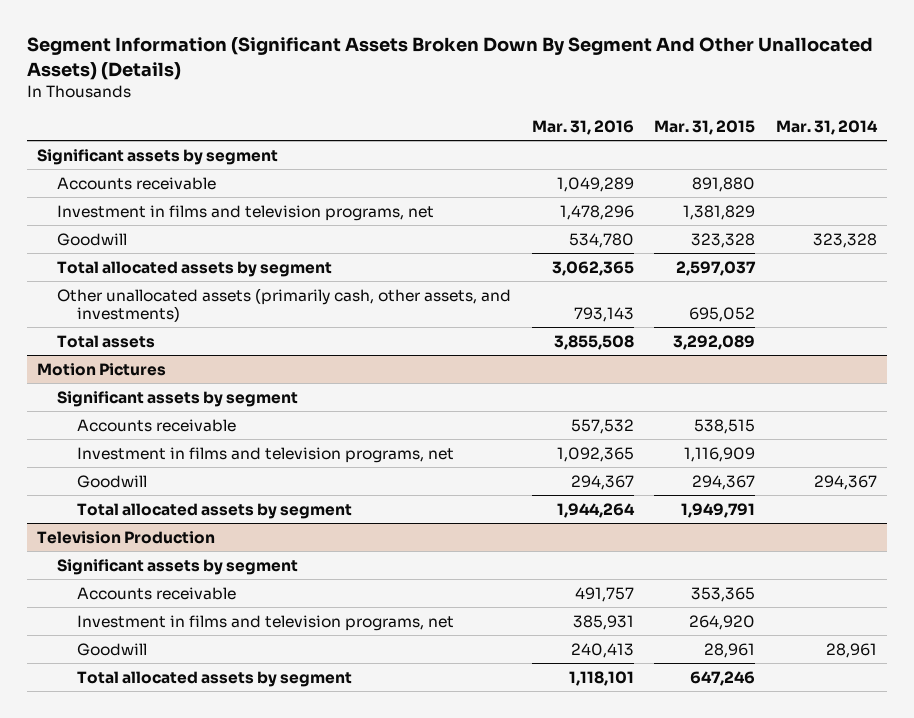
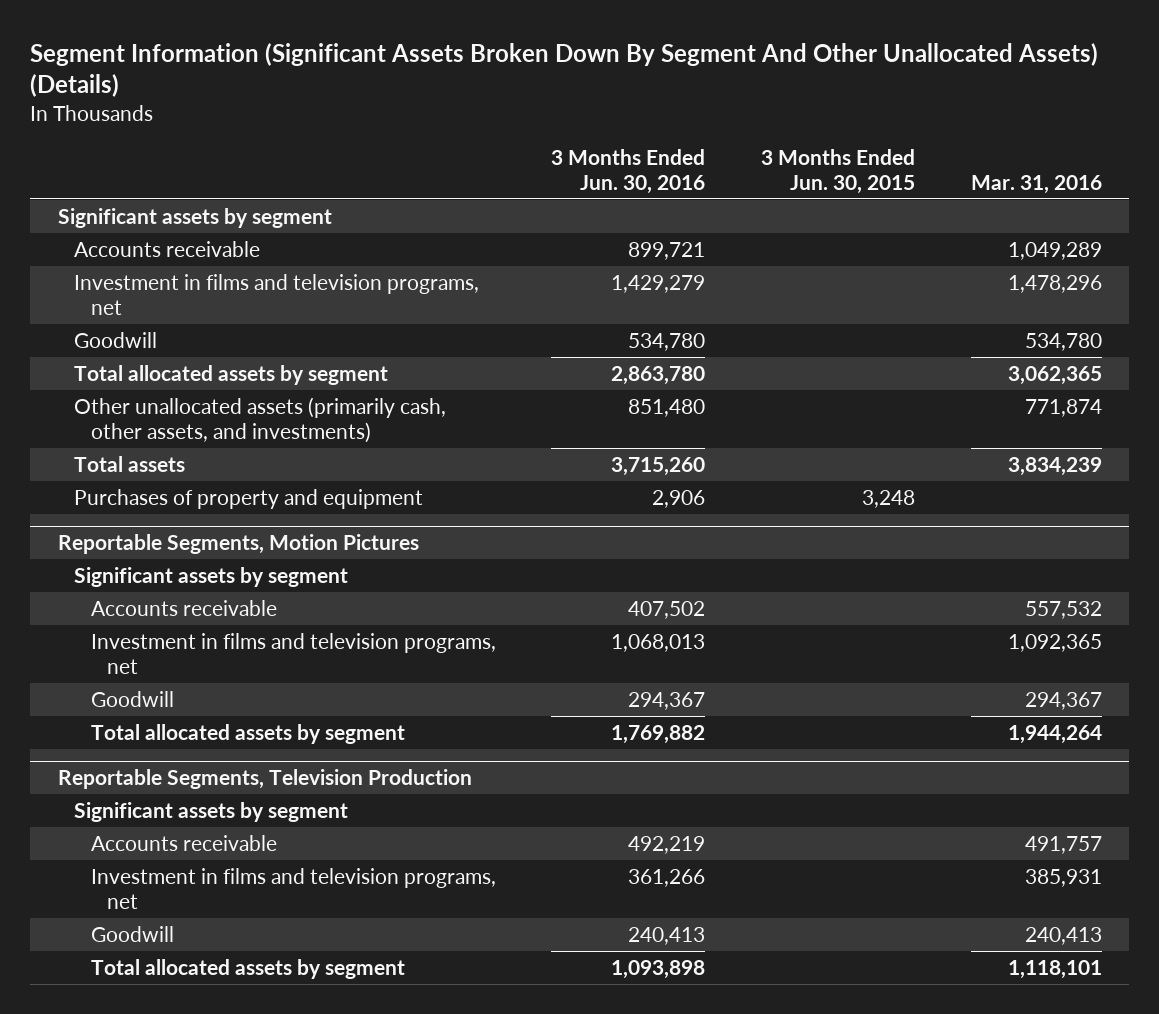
- | Mar. 31, 2016 | Mar. 31, 2015 | Mar. 31, 2014
+ | 3 Months Ended Jun. 30, 2016 | 3 Months Ended Jun. 30, 2015 | Mar. 31, 2016
- Other unallocated assets (primarily cash, other assets, and investments) | 793,143 | 695,052 |
- Total assets | 3,855,508 | 3,292,089 |
- Motion Pictures
+ Other unallocated assets (primarily cash, other assets, and investments) | 851,480 | | 771,874
+ Total assets | 3,715,260 | | 3,834,239
+ Purchases of property and equipment | 2,906 | 3,248 |
+ Reportable Segments, Motion Pictures
- Television Production
+ Reportable Segments, Television Production

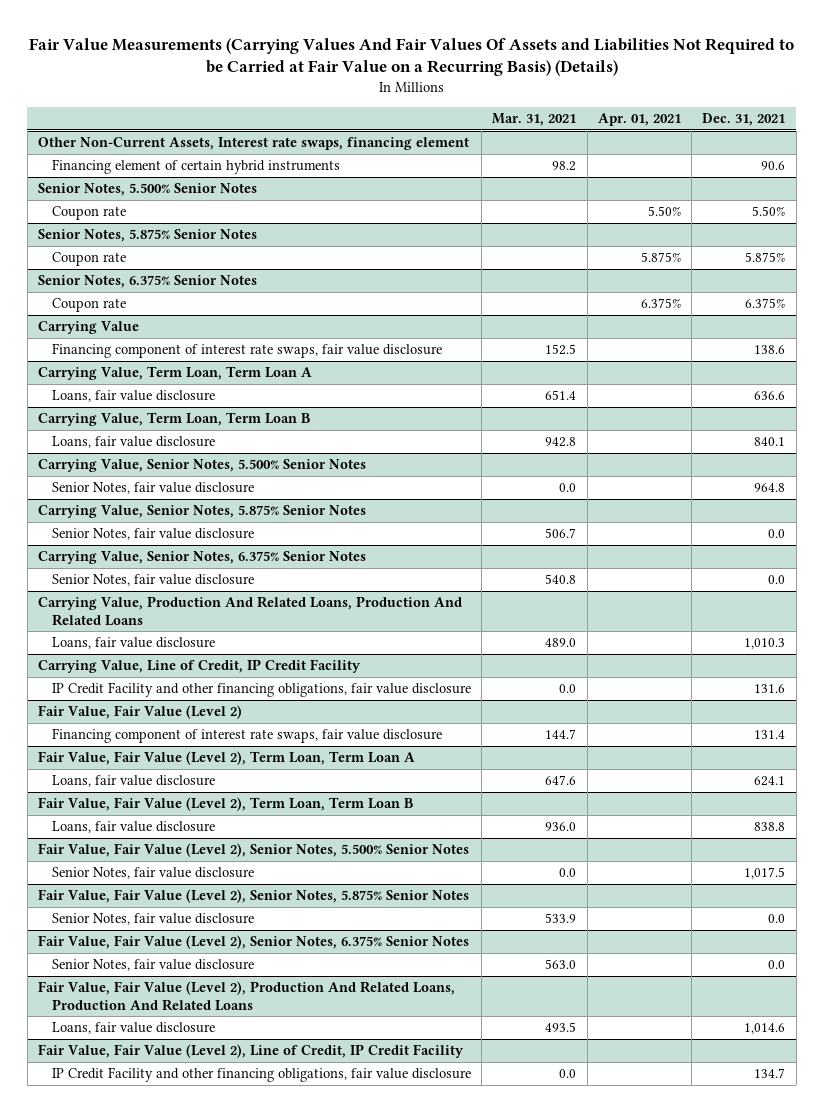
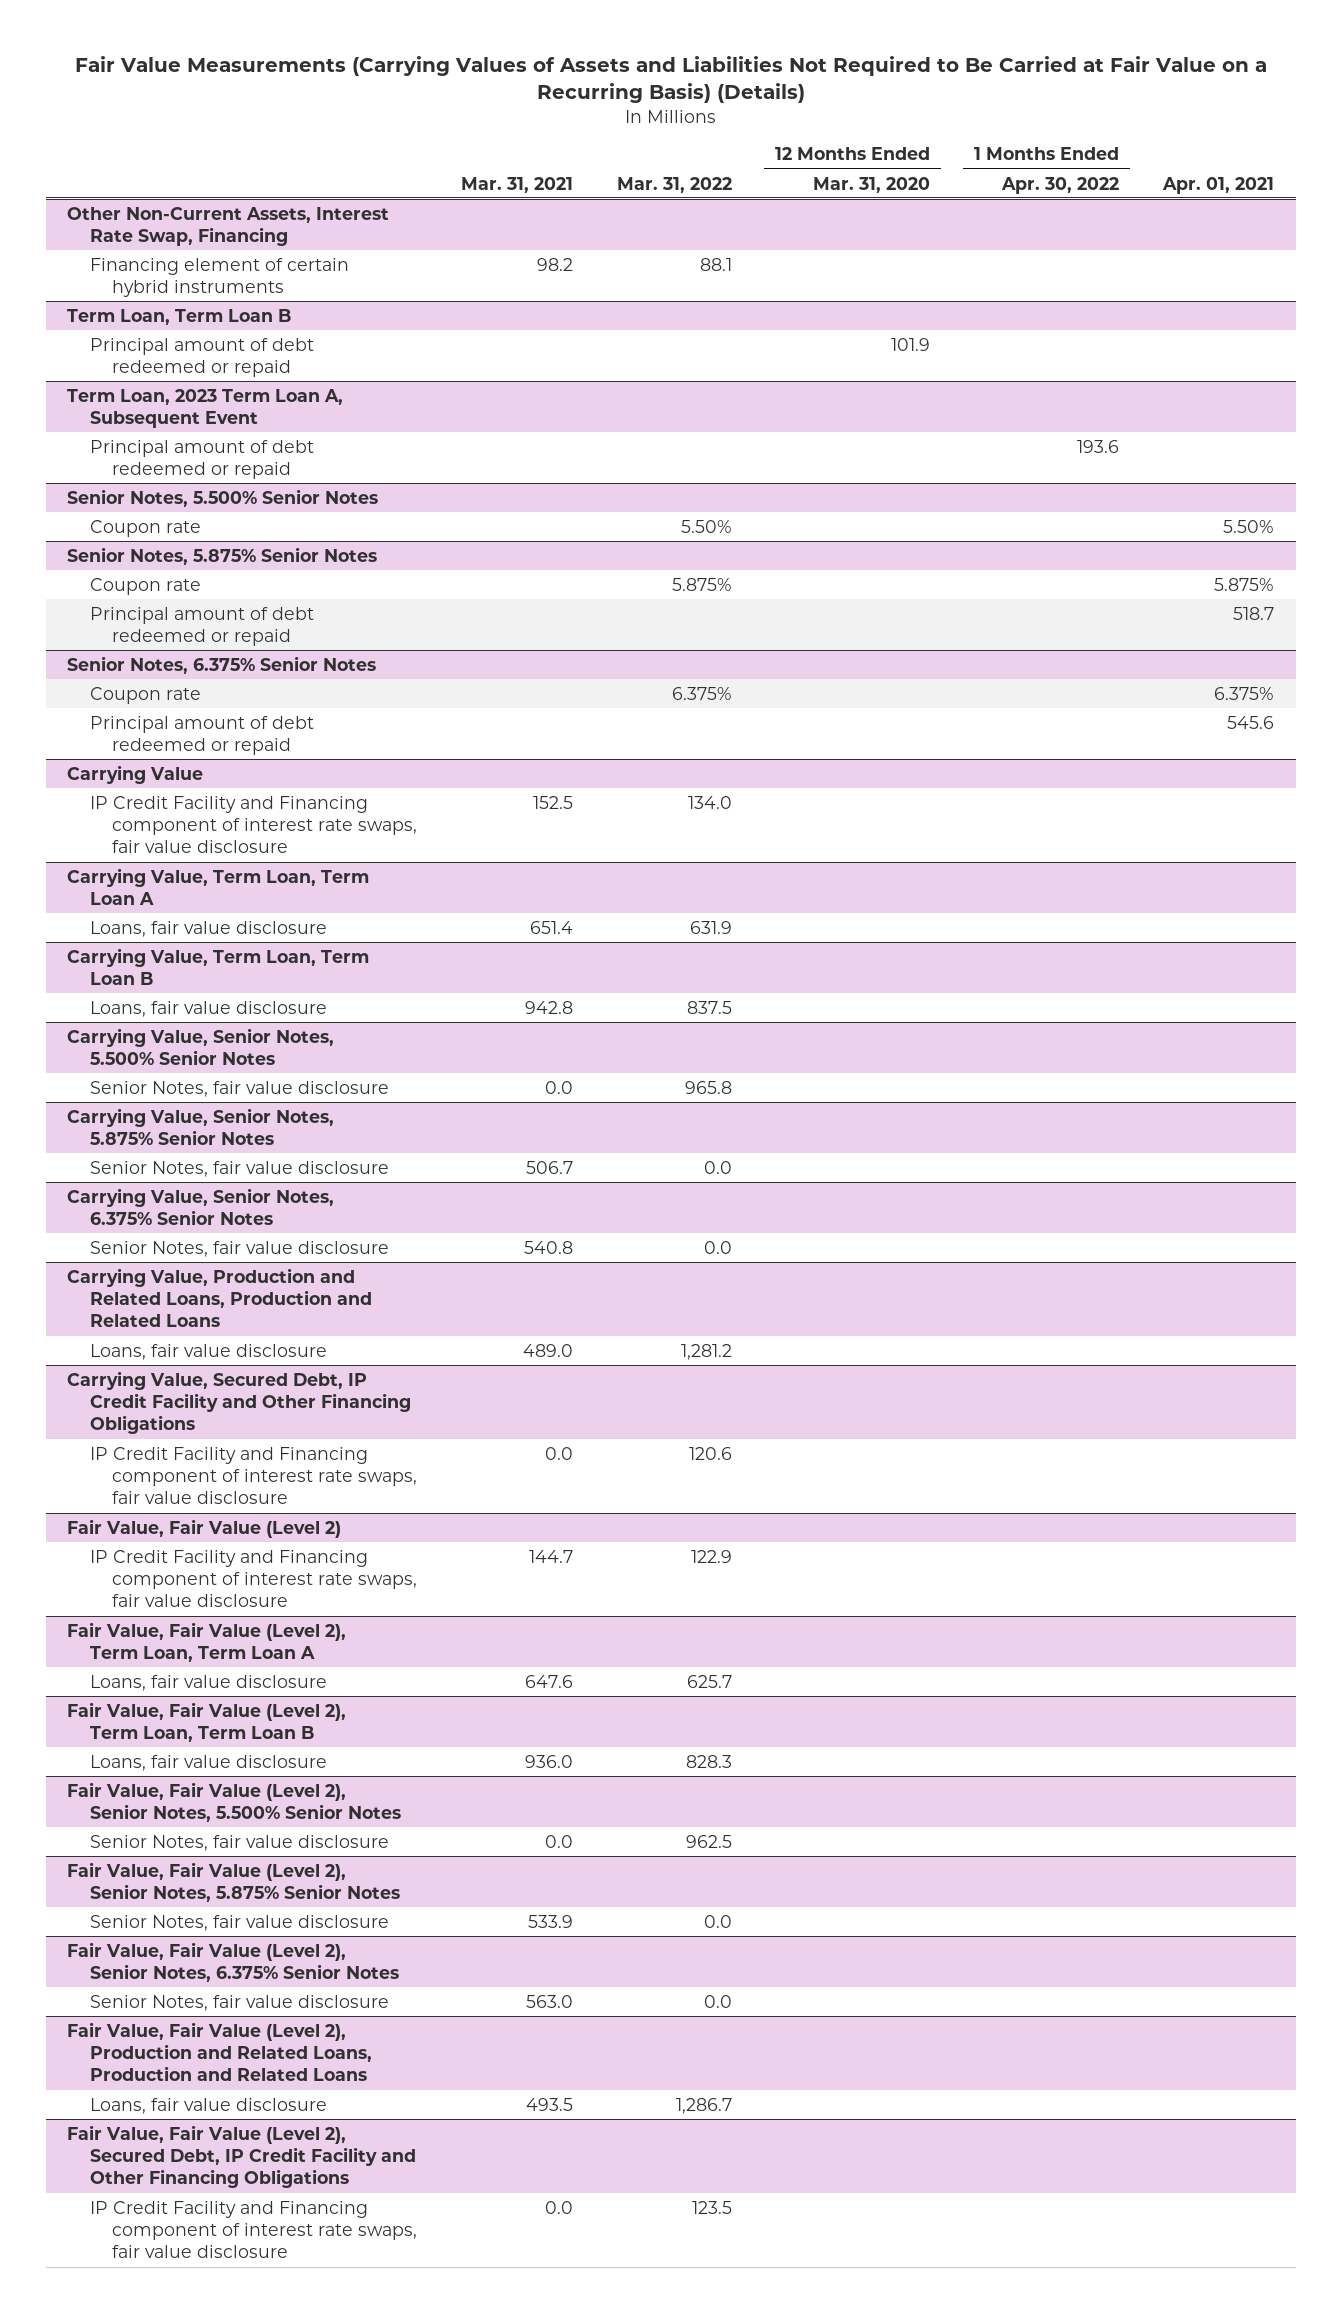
- Fair Value Measurements (Carrying Values And Fair Values Of Assets and Liabilities Not Required to be Carried at Fair Value on a Recurring Basis) (Details)
+ Fair Value Measurements (Carrying Values of Assets and Liabilities Not Required to Be Carried at Fair Value on a Recurring Basis) (Details)
- | Mar. 31, 2021 | Apr. 01, 2021 | Dec. 31, 2021
+ | Mar. 31, 2021 | Mar. 31, 2022 | 12 Months Ended Mar. 31, 2020 | 1 Months Ended Apr. 30, 2022 | Apr. 01, 2021
- Other Non-Current Assets, Interest rate swaps, financing element
+ Other Non-Current Assets, Interest Rate Swap, Financing
+ Term Loan, Term Loan B
+ Principal amount of debt redeemed or repaid | | | 101.9 | |
+ Term Loan, 2023 Term Loan A, Subsequent Event
+ Principal amount of debt redeemed or repaid | | | | 193.6 |
@ Senior Notes, 5.875% Senior Notes
+ Principal amount of debt redeemed or repaid | | | | | 518.7
@ Senior Notes, 6.375% Senior Notes
+ Principal amount of debt redeemed or repaid | | | | | 545.6
@ Carrying Value
- Financing component of interest rate swaps, fair value disclosure | 152.5 | | 138.6
+ IP Credit Facility and Financing component of interest rate swaps, fair value disclosure | 152.5 | 134.0 | | |
- Carrying Value, Production And Related Loans, Production And Related Loans
+ Carrying Value, Production and Related Loans, Production and Related Loans
- Carrying Value, Line of Credit, IP Credit Facility
- IP Credit Facility and other financing obligations, fair value disclosure | 0.0 | | 131.6
+ Carrying Value, Secured Debt, IP Credit Facility and Other Financing Obligations
+ IP Credit Facility and Financing component of interest rate swaps, fair value disclosure | 0.0 | 120.6 | | |
@ Fair Value, Fair Value (Level 2)
- Financing component of interest rate swaps, fair value disclosure | 144.7 | | 131.4
+ IP Credit Facility and Financing component of interest rate swaps, fair value disclosure | 144.7 | 122.9 | | |
- Fair Value, Fair Value (Level 2), Production And Related Loans, Production And Related Loans
+ Fair Value, Fair Value (Level 2), Production and Related Loans, Production and Related Loans
- Fair Value, Fair Value (Level 2), Line of Credit, IP Credit Facility
- IP Credit Facility and other financing obligations, fair value disclosure | 0.0 | | 134.7
+ Fair Value, Fair Value (Level 2), Secured Debt, IP Credit Facility and Other Financing Obligations
+ IP Credit Facility and Financing component of interest rate swaps, fair value disclosure | 0.0 | 123.5 | | |

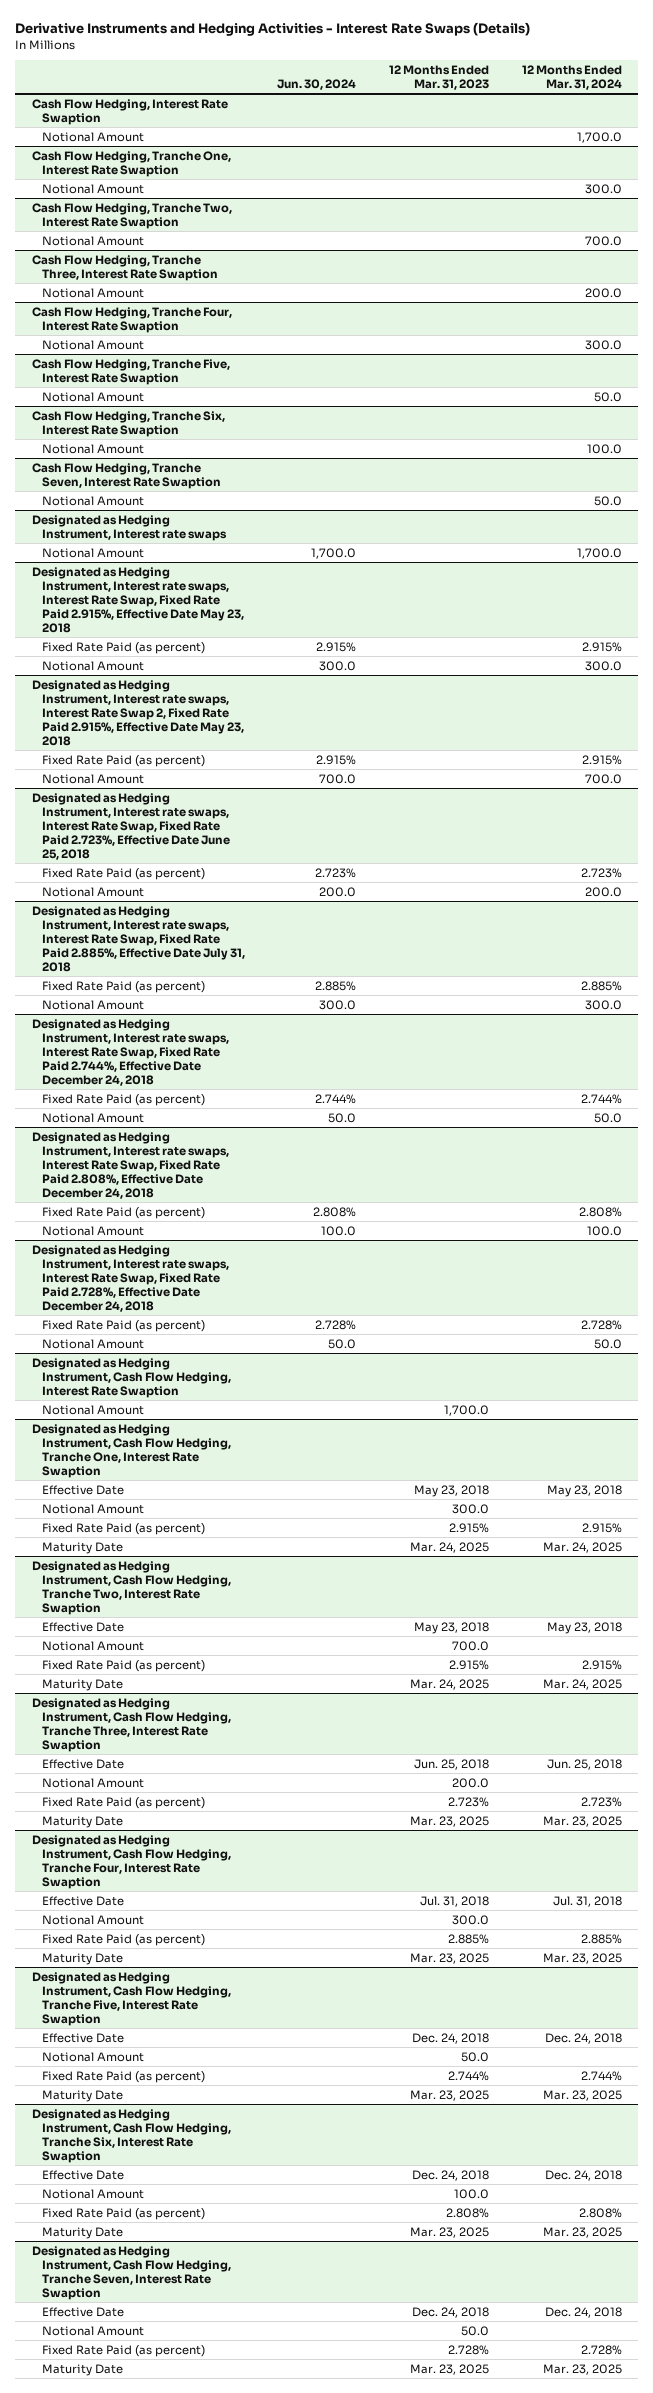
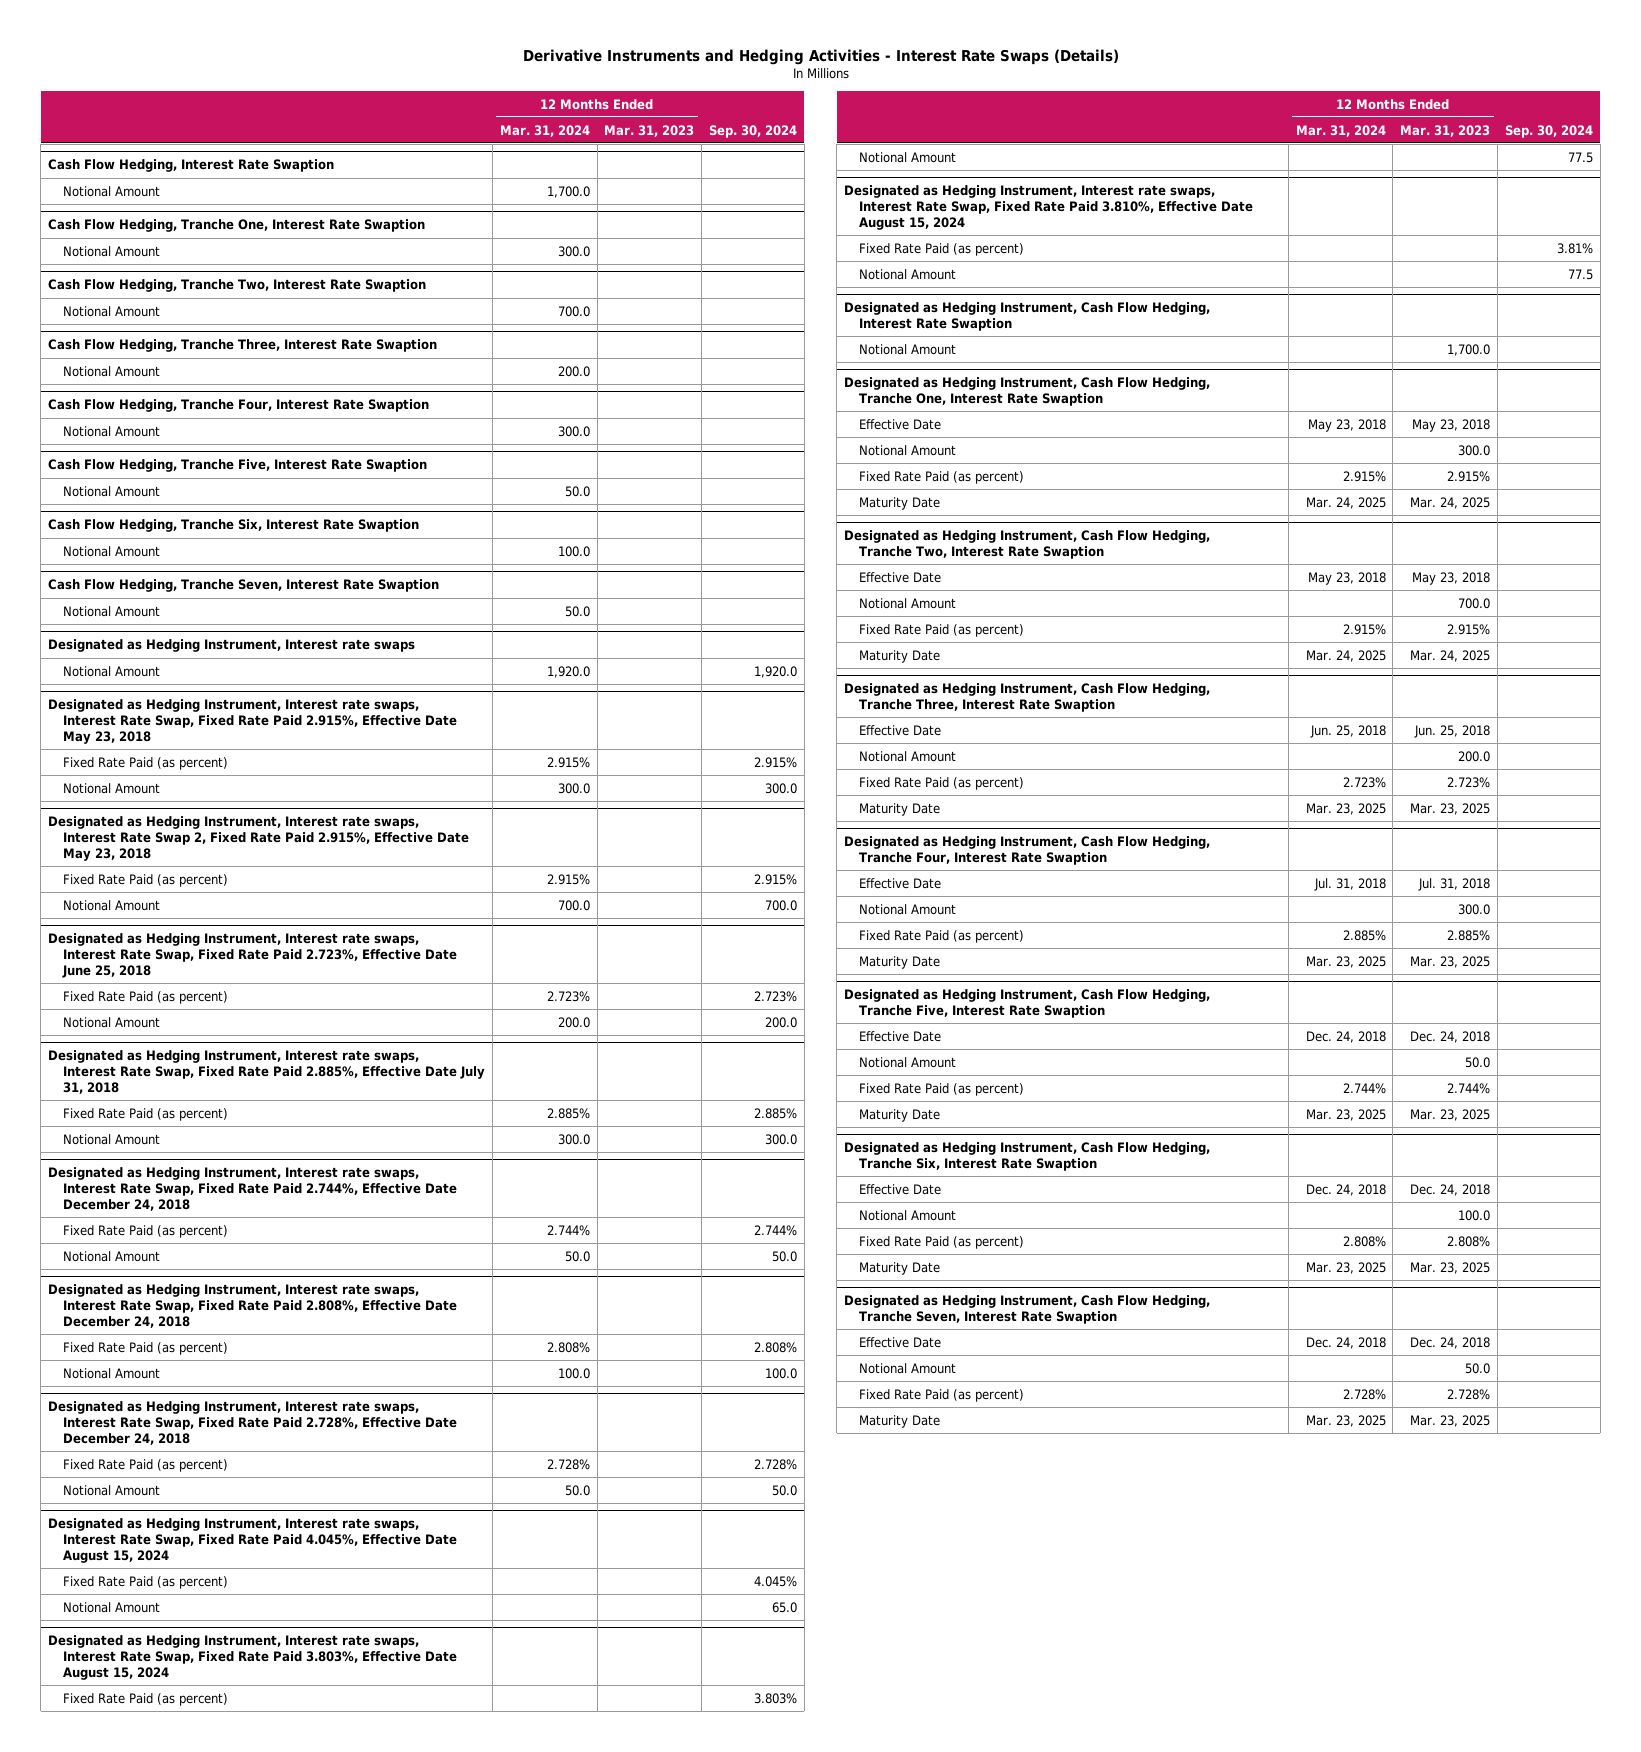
- | Jun. 30, 2024 | 12 Months Ended Mar. 31, 2023 | 12 Months Ended Mar. 31, 2024
+ | 12 Months Ended Mar. 31, 2024 | 12 Months Ended Mar. 31, 2023 | Sep. 30, 2024
@ Designated as Hedging Instrument, Interest rate swaps
- Notional Amount | 1,700.0 | | 1,700.0
+ Notional Amount | 1,920.0 | | 1,920.0
+ Designated as Hedging Instrument, Interest rate swaps, Interest Rate Swap, Fixed Rate Paid 4.045%, Effective Date August 15, 2024
+ Fixed Rate Paid (as percent) | | | 4.045%
+ Notional Amount | | | 65.0
+ Designated as Hedging Instrument, Interest rate swaps, Interest Rate Swap, Fixed Rate Paid 3.803%, Effective Date August 15, 2024
+ Fixed Rate Paid (as percent) | | | 3.803%
+ Notional Amount | | | 77.5
+ Designated as Hedging Instrument, Interest rate swaps, Interest Rate Swap, Fixed Rate Paid 3.810%, Effective Date August 15, 2024
+ Fixed Rate Paid (as percent) | | | 3.81%
+ Notional Amount | | | 77.5

